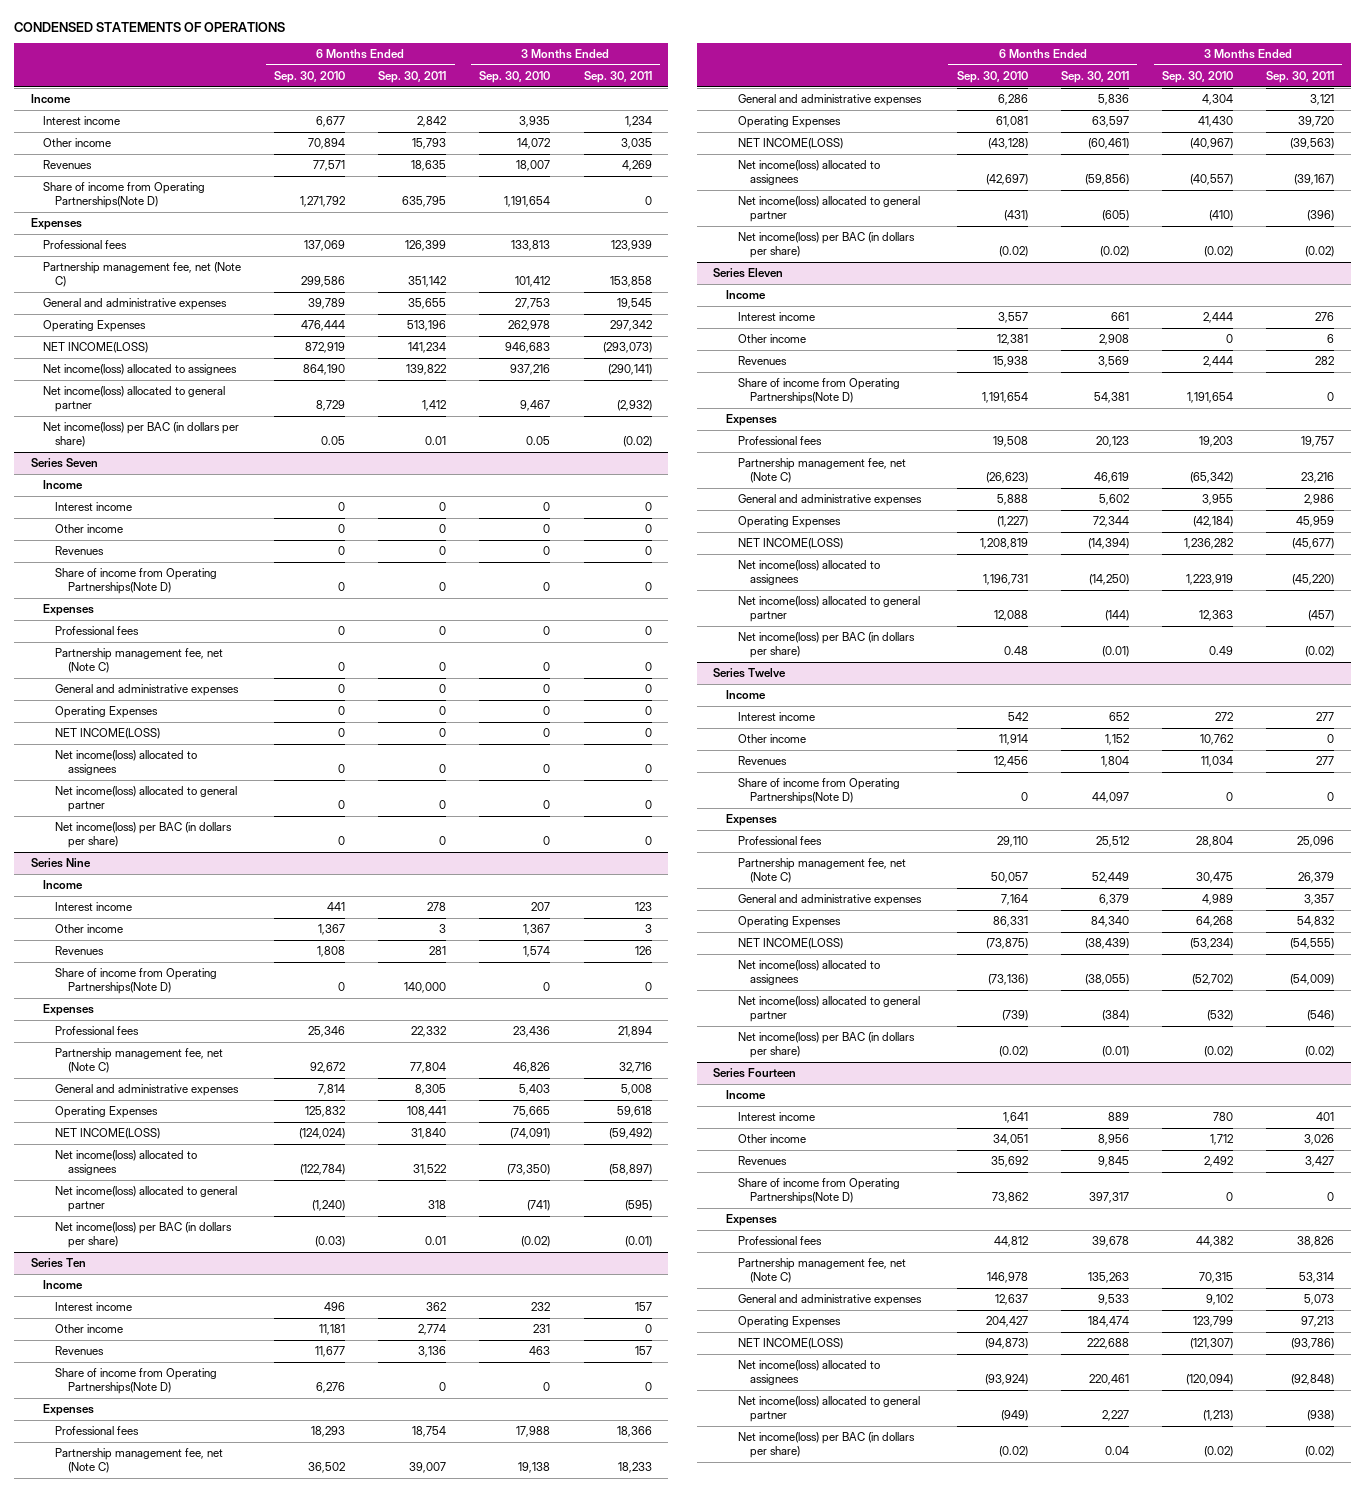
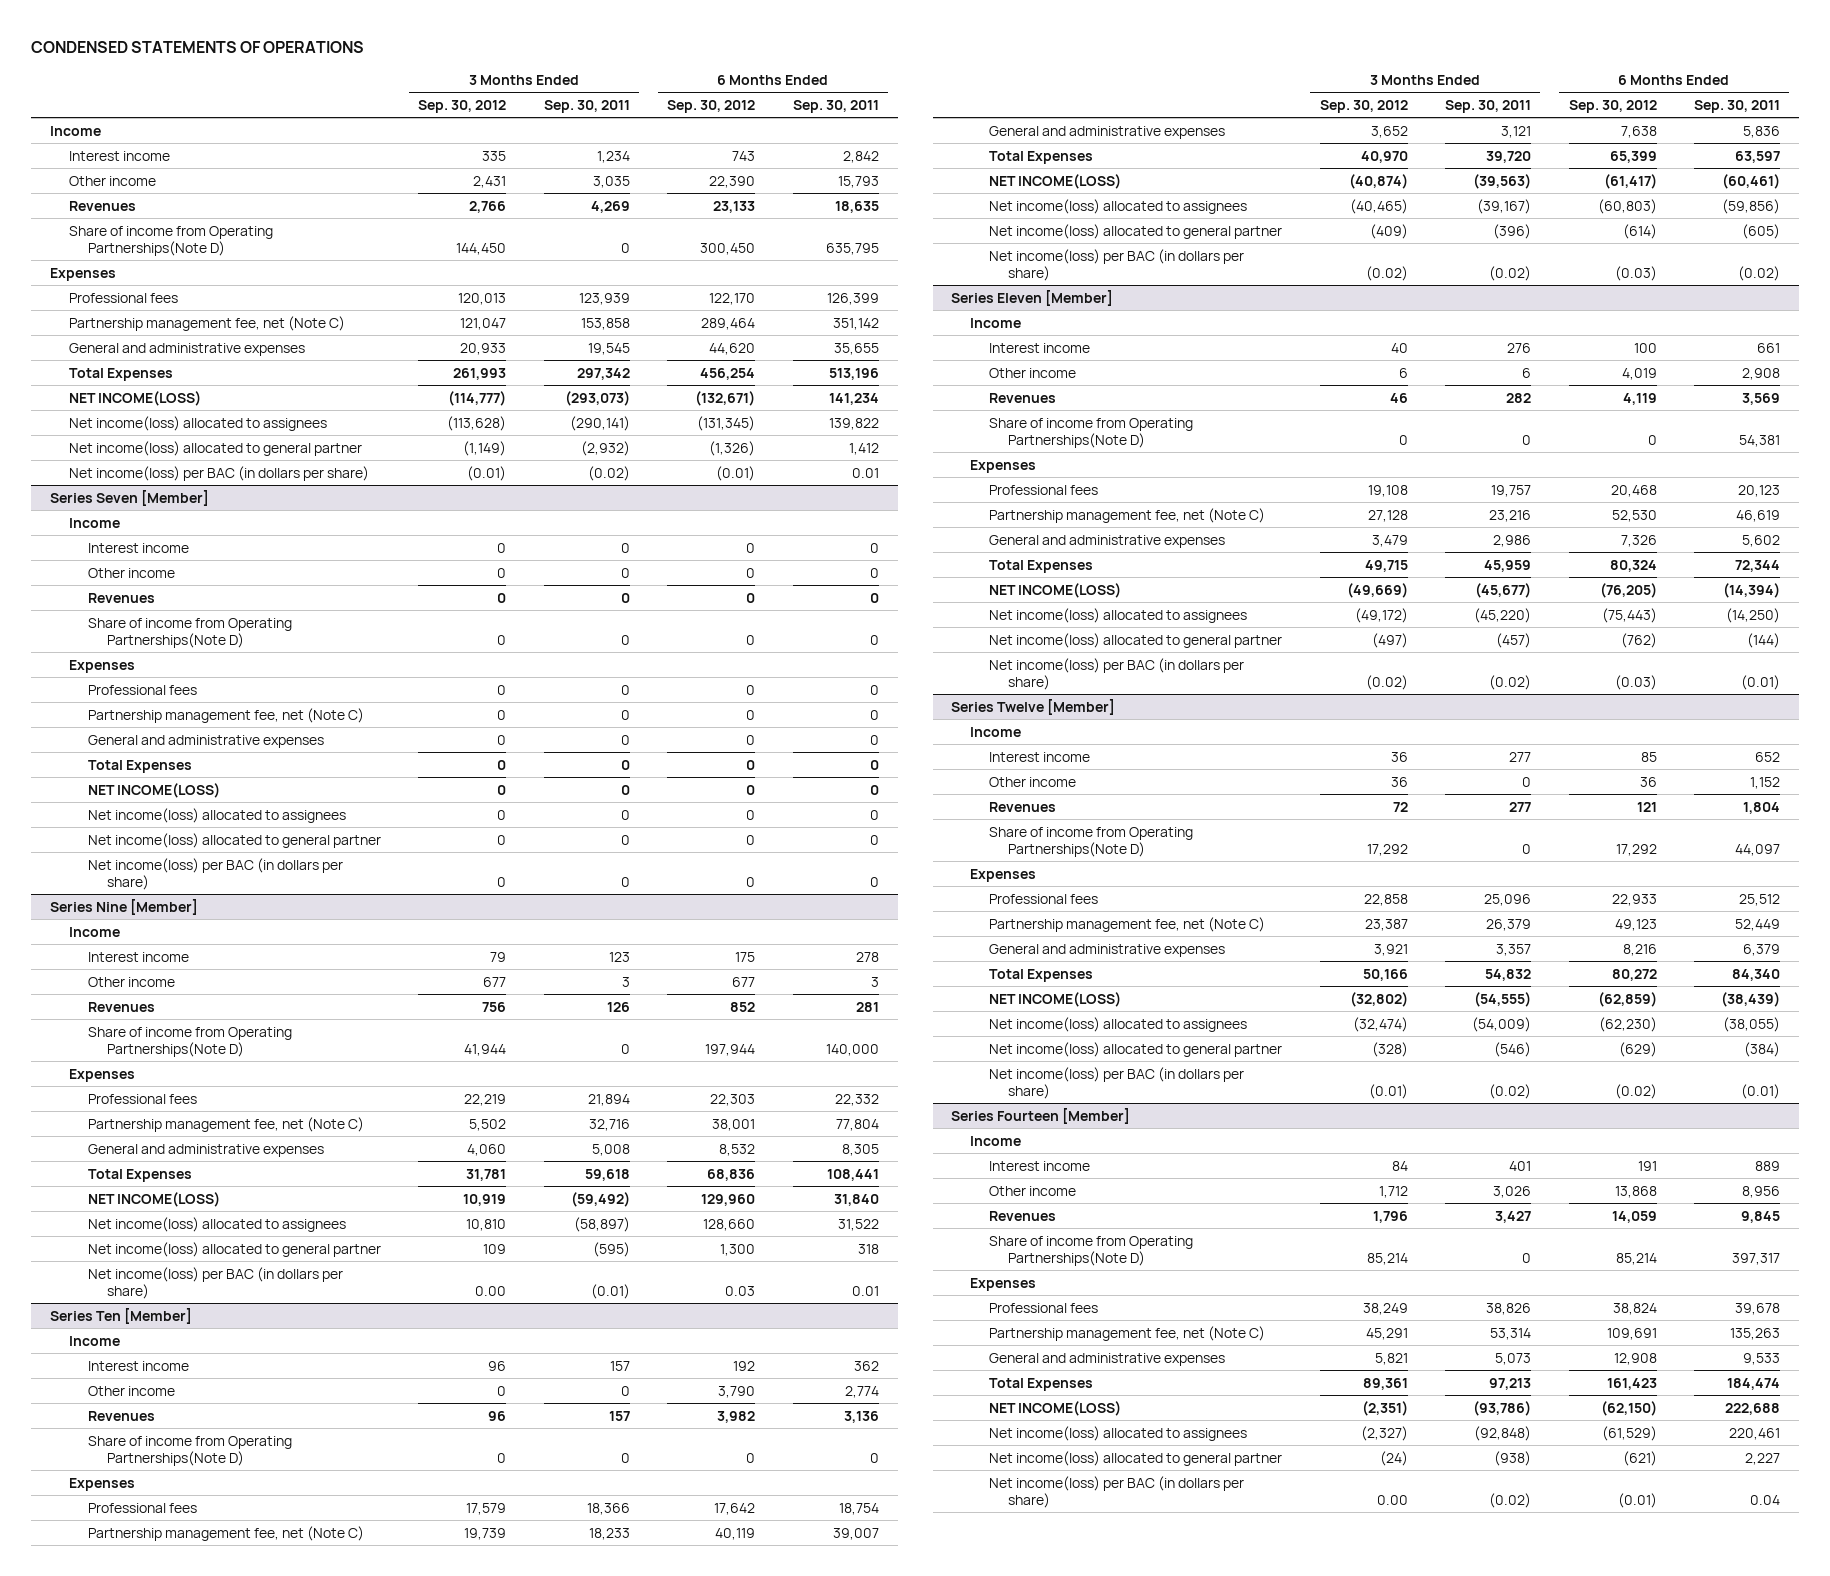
- | 6 Months Ended Sep. 30, 2010 | 6 Months Ended Sep. 30, 2011 | 3 Months Ended Sep. 30, 2010 | 3 Months Ended Sep. 30, 2011
+ | 3 Months Ended Sep. 30, 2012 | 3 Months Ended Sep. 30, 2011 | 6 Months Ended Sep. 30, 2012 | 6 Months Ended Sep. 30, 2011
- Operating Expenses | 476,444 | 513,196 | 262,978 | 297,342
+ Total Expenses | 261,993 | 297,342 | 456,254 | 513,196
- Series Seven
+ Series Seven [Member]
- Operating Expenses | 0 | 0 | 0 | 0
+ Total Expenses | 0 | 0 | 0 | 0
- Series Nine
+ Series Nine [Member]
- Operating Expenses | 125,832 | 108,441 | 75,665 | 59,618
+ Total Expenses | 31,781 | 59,618 | 68,836 | 108,441
- Series Ten
+ Series Ten [Member]
- Operating Expenses | 61,081 | 63,597 | 41,430 | 39,720
+ Total Expenses | 40,970 | 39,720 | 65,399 | 63,597
- Series Eleven
+ Series Eleven [Member]
- Operating Expenses | (1,227) | 72,344 | (42,184) | 45,959
+ Total Expenses | 49,715 | 45,959 | 80,324 | 72,344
- Series Twelve
+ Series Twelve [Member]
- Operating Expenses | 86,331 | 84,340 | 64,268 | 54,832
+ Total Expenses | 50,166 | 54,832 | 80,272 | 84,340
- Series Fourteen
+ Series Fourteen [Member]
- Operating Expenses | 204,427 | 184,474 | 123,799 | 97,213
+ Total Expenses | 89,361 | 97,213 | 161,423 | 184,474

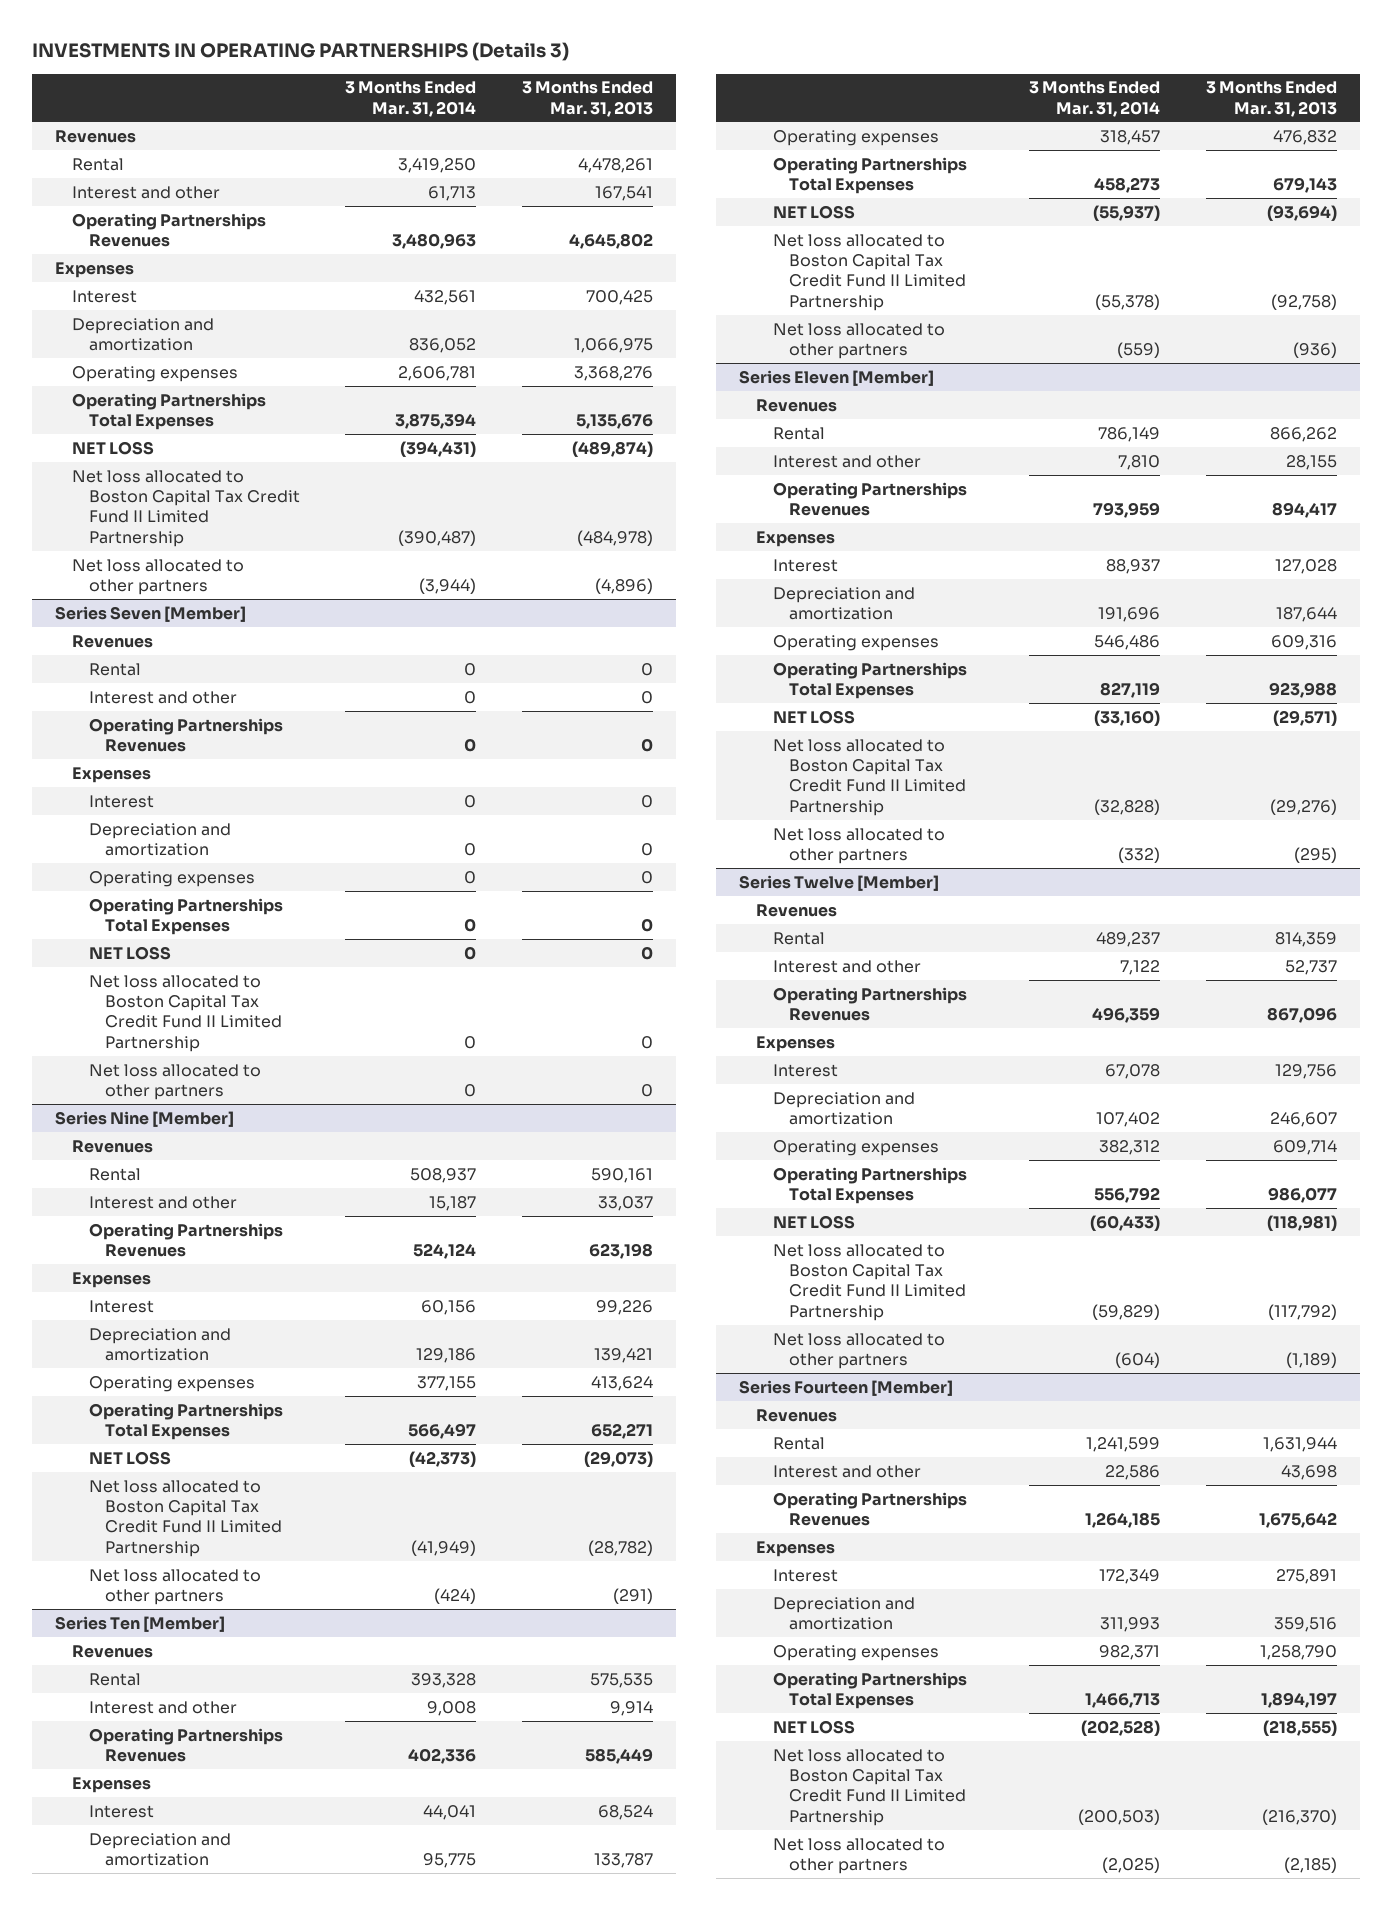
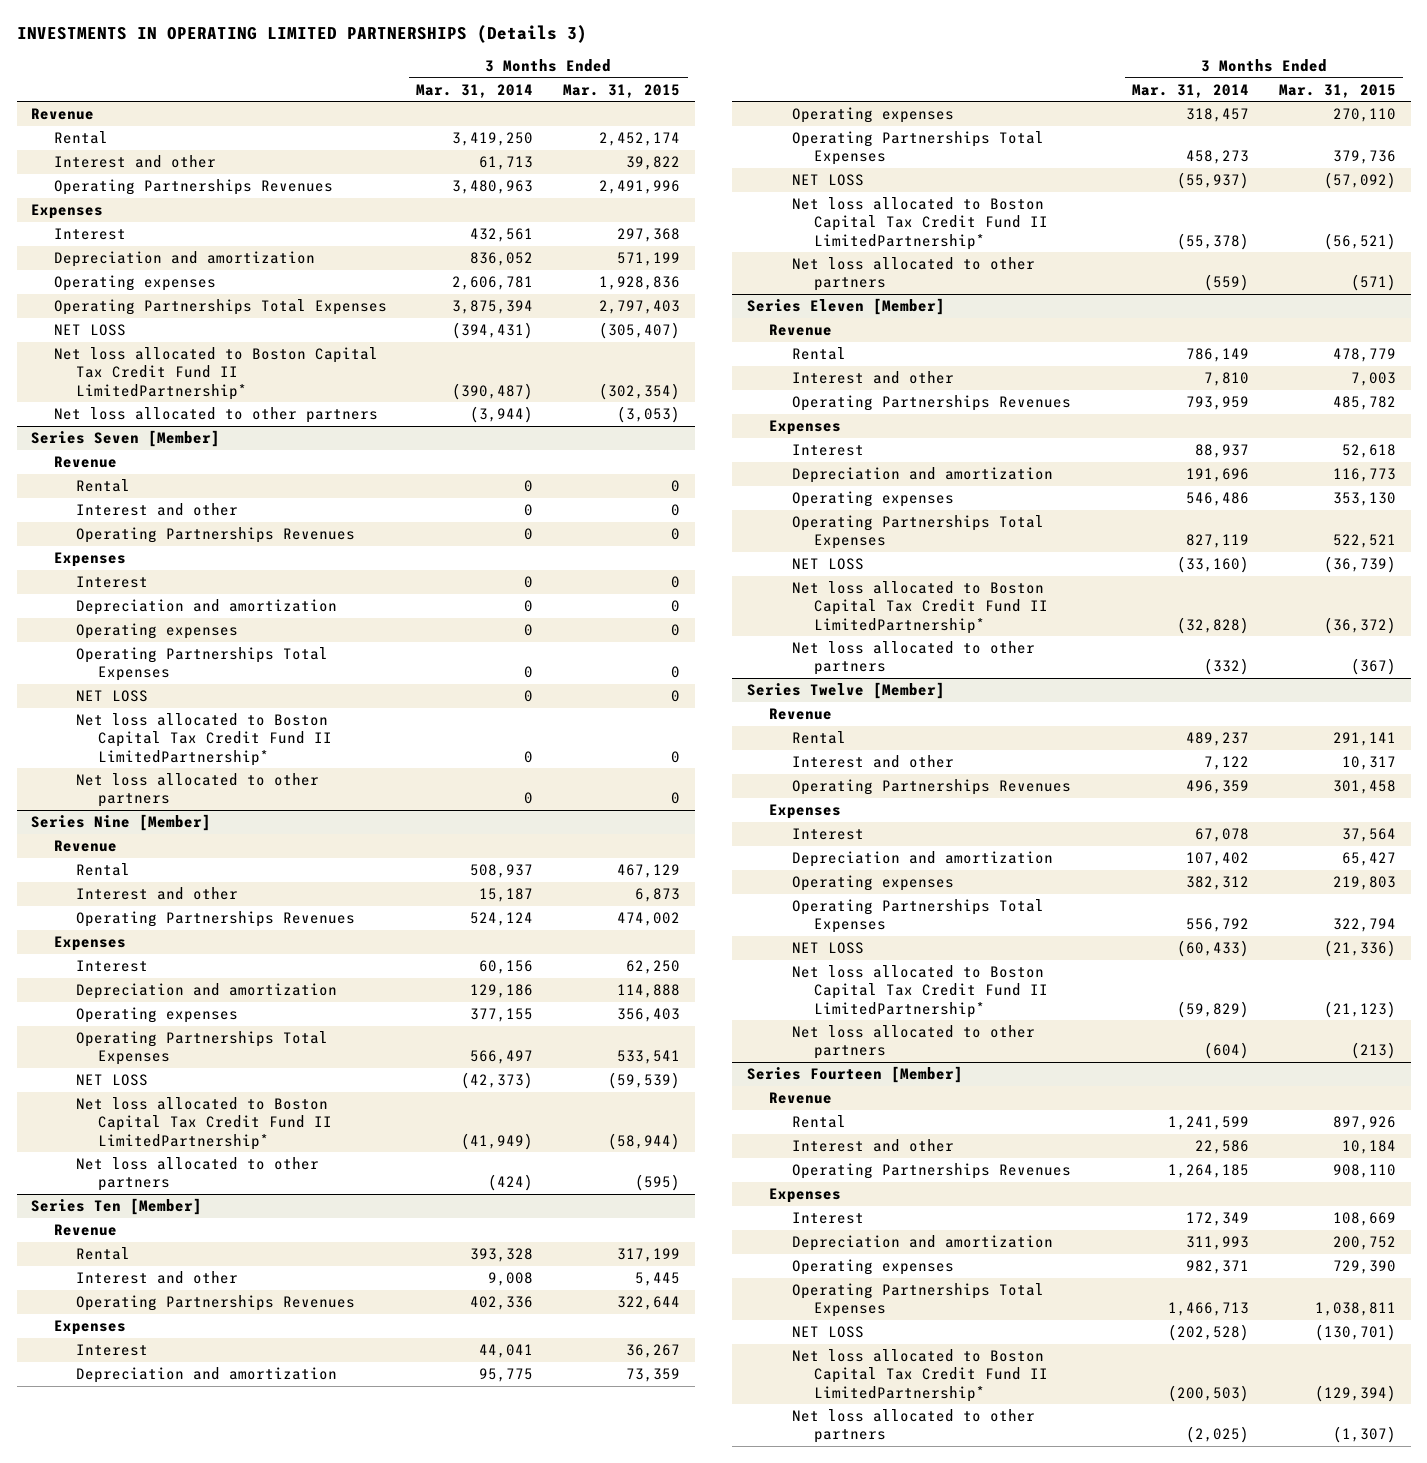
- INVESTMENTS IN OPERATING PARTNERSHIPS (Details 3)
+ INVESTMENTS IN OPERATING LIMITED PARTNERSHIPS (Details 3)
- | 3 Months Ended Mar. 31, 2014 | 3 Months Ended Mar. 31, 2013
+ | 3 Months Ended Mar. 31, 2014 | 3 Months Ended Mar. 31, 2015
- Revenues
+ Revenue
- Net loss allocated to Boston Capital Tax Credit Fund II Limited Partnership | (390,487) | (484,978)
+ Net loss allocated to Boston Capital Tax Credit Fund II LimitedPartnership* | (390,487) | (302,354)
@ Series Seven [Member]
- Revenues
+ Revenue
- Net loss allocated to Boston Capital Tax Credit Fund II Limited Partnership | 0 | 0
+ Net loss allocated to Boston Capital Tax Credit Fund II LimitedPartnership* | 0 | 0
@ Series Nine [Member]
- Revenues
+ Revenue
- Net loss allocated to Boston Capital Tax Credit Fund II Limited Partnership | (41,949) | (28,782)
+ Net loss allocated to Boston Capital Tax Credit Fund II LimitedPartnership* | (41,949) | (58,944)
@ Series Ten [Member]
- Revenues
+ Revenue
- Net loss allocated to Boston Capital Tax Credit Fund II Limited Partnership | (55,378) | (92,758)
+ Net loss allocated to Boston Capital Tax Credit Fund II LimitedPartnership* | (55,378) | (56,521)
@ Series Eleven [Member]
- Revenues
+ Revenue
- Net loss allocated to Boston Capital Tax Credit Fund II Limited Partnership | (32,828) | (29,276)
+ Net loss allocated to Boston Capital Tax Credit Fund II LimitedPartnership* | (32,828) | (36,372)
@ Series Twelve [Member]
- Revenues
+ Revenue
- Net loss allocated to Boston Capital Tax Credit Fund II Limited Partnership | (59,829) | (117,792)
+ Net loss allocated to Boston Capital Tax Credit Fund II LimitedPartnership* | (59,829) | (21,123)
@ Series Fourteen [Member]
- Revenues
+ Revenue
- Net loss allocated to Boston Capital Tax Credit Fund II Limited Partnership | (200,503) | (216,370)
+ Net loss allocated to Boston Capital Tax Credit Fund II LimitedPartnership* | (200,503) | (129,394)

